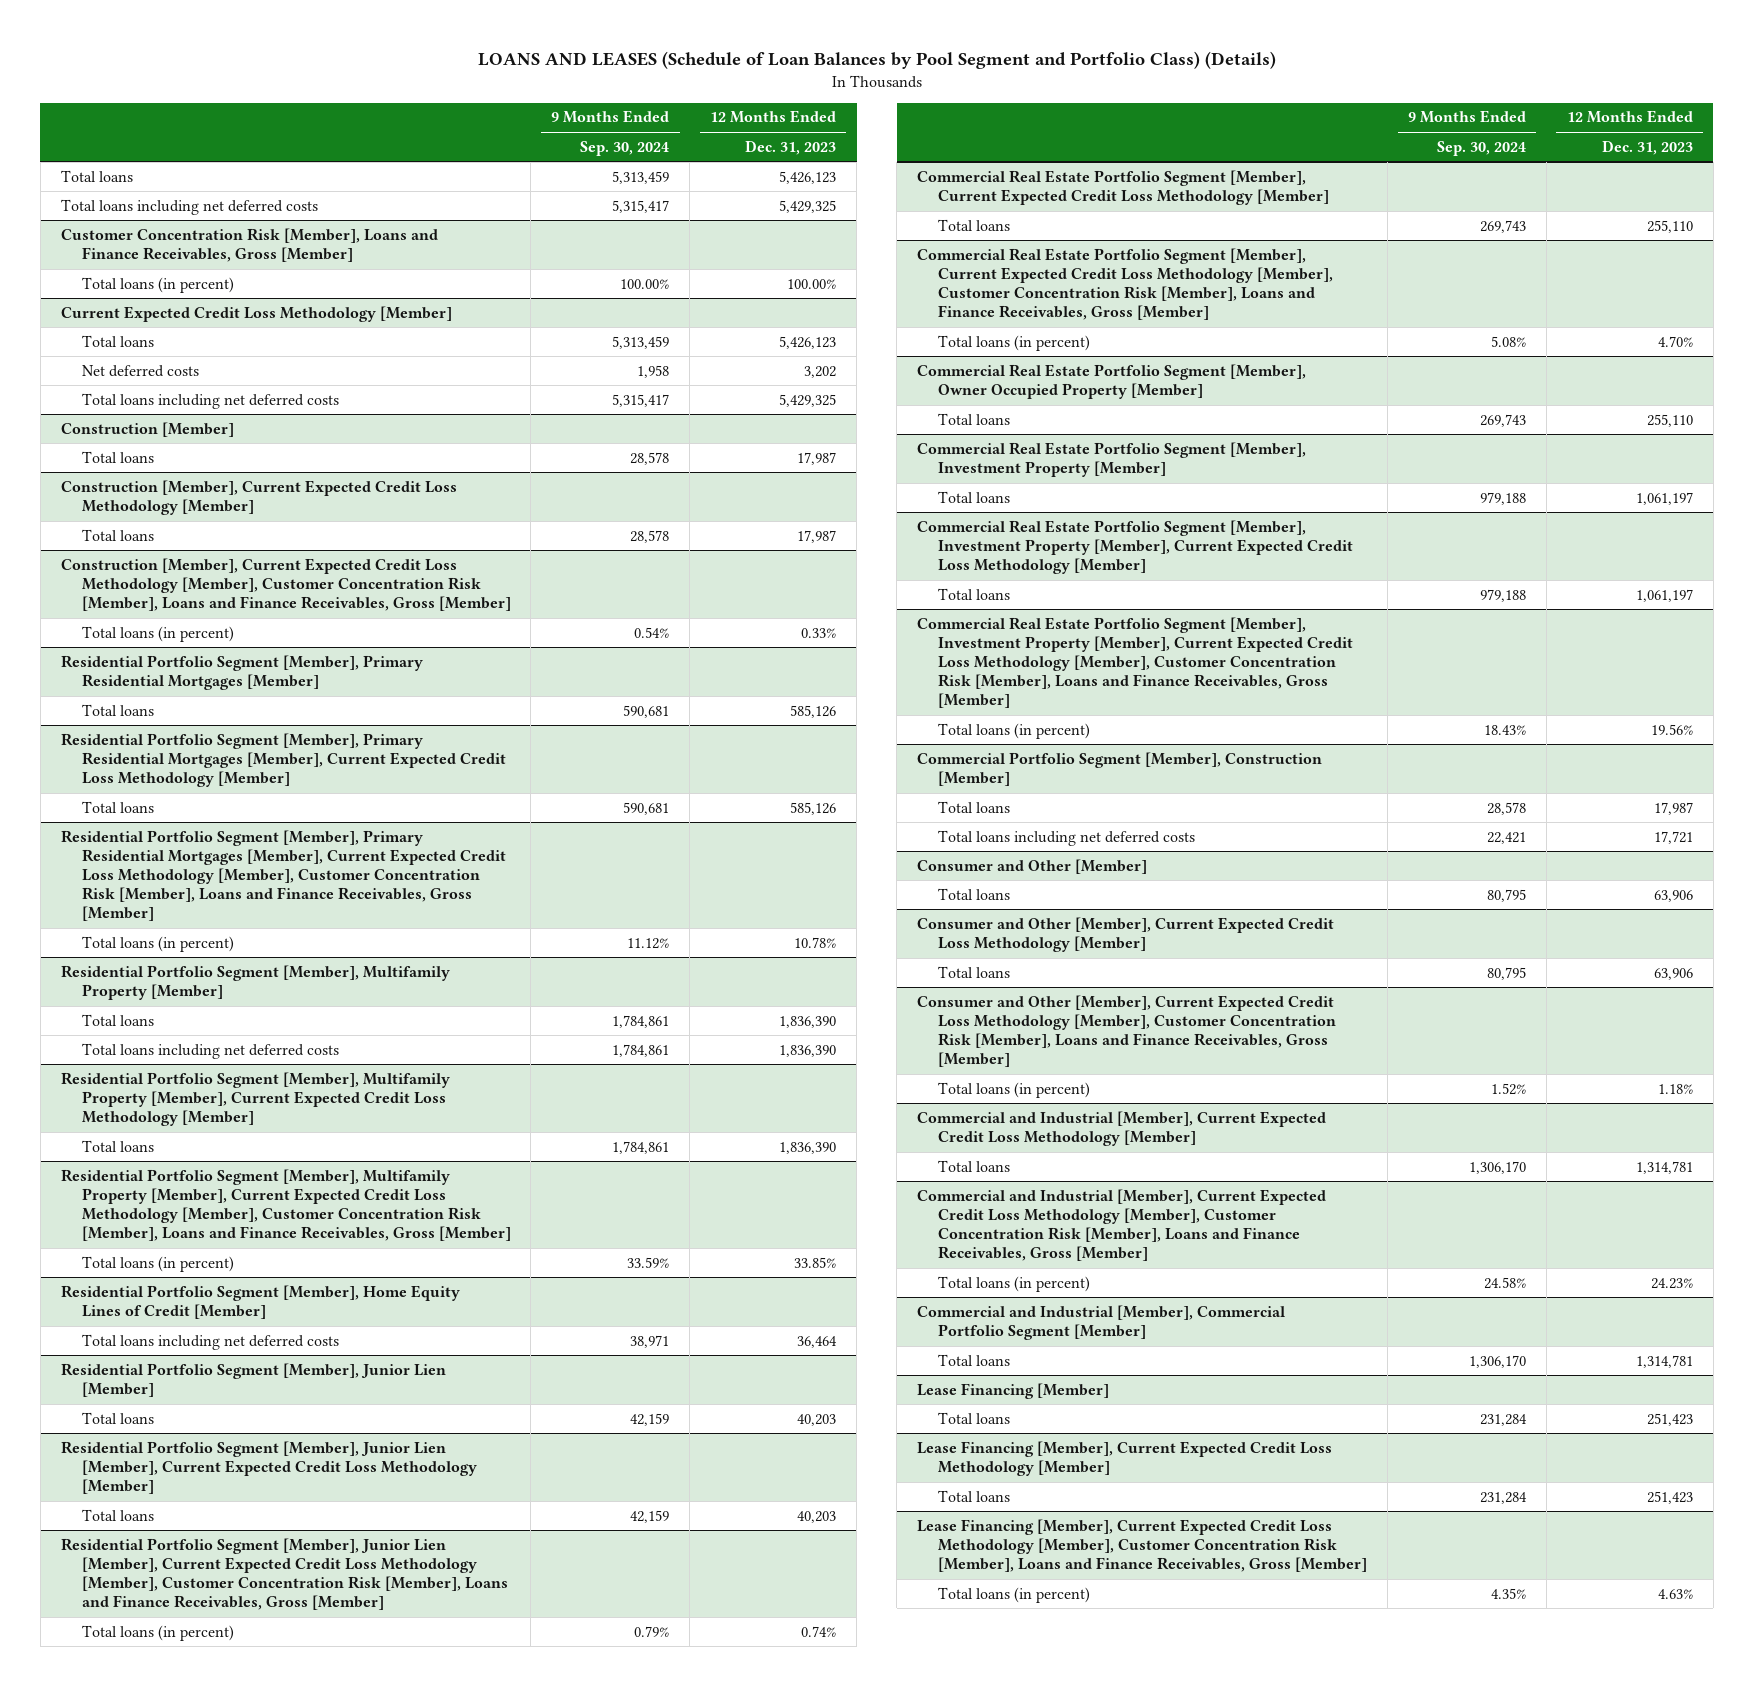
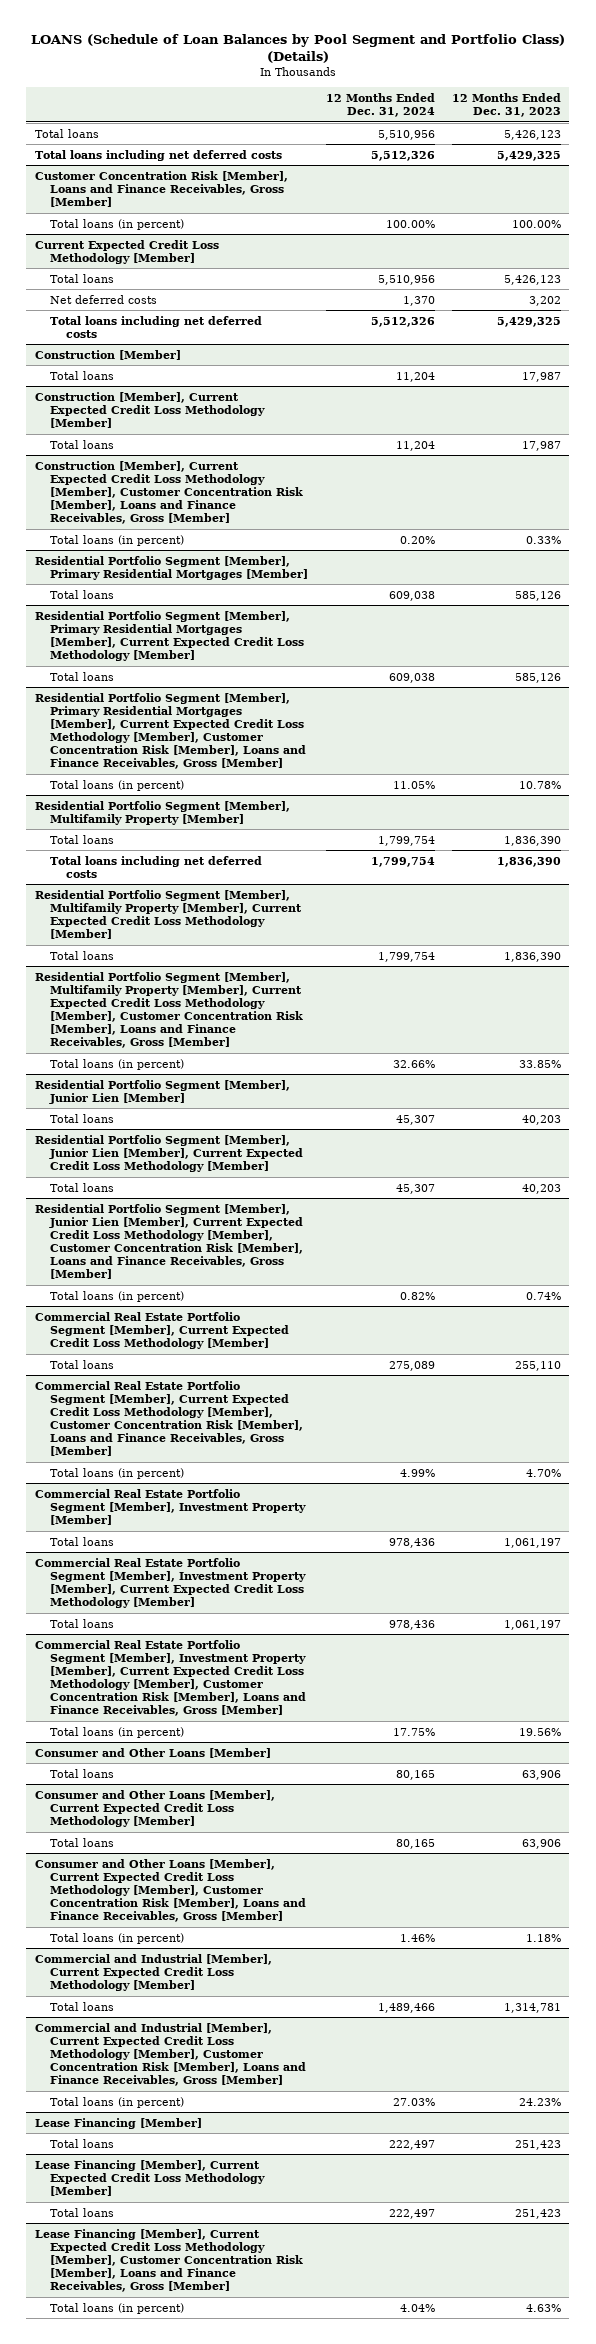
- LOANS AND LEASES (Schedule of Loan Balances by Pool Segment and Portfolio Class) (Details)
+ LOANS (Schedule of Loan Balances by Pool Segment and Portfolio Class) (Details)
- | 9 Months Ended Sep. 30, 2024 | 12 Months Ended Dec. 31, 2023
+ | 12 Months Ended Dec. 31, 2024 | 12 Months Ended Dec. 31, 2023
- Residential Portfolio Segment [Member], Home Equity Lines of Credit [Member]
- Total loans including net deferred costs | 38,971 | 36,464
- Commercial Real Estate Portfolio Segment [Member], Owner Occupied Property [Member]
- Total loans | 269,743 | 255,110
- Commercial Portfolio Segment [Member], Construction [Member]
- Total loans | 28,578 | 17,987
- Total loans including net deferred costs | 22,421 | 17,721
- Consumer and Other [Member]
+ Consumer and Other Loans [Member]
- Consumer and Other [Member], Current Expected Credit Loss Methodology [Member]
+ Consumer and Other Loans [Member], Current Expected Credit Loss Methodology [Member]
- Consumer and Other [Member], Current Expected Credit Loss Methodology [Member], Customer Concentration Risk [Member], Loans and Finance Receivables, Gross [Member]
+ Consumer and Other Loans [Member], Current Expected Credit Loss Methodology [Member], Customer Concentration Risk [Member], Loans and Finance Receivables, Gross [Member]
- Commercial and Industrial [Member], Commercial Portfolio Segment [Member]
- Total loans | 1,306,170 | 1,314,781

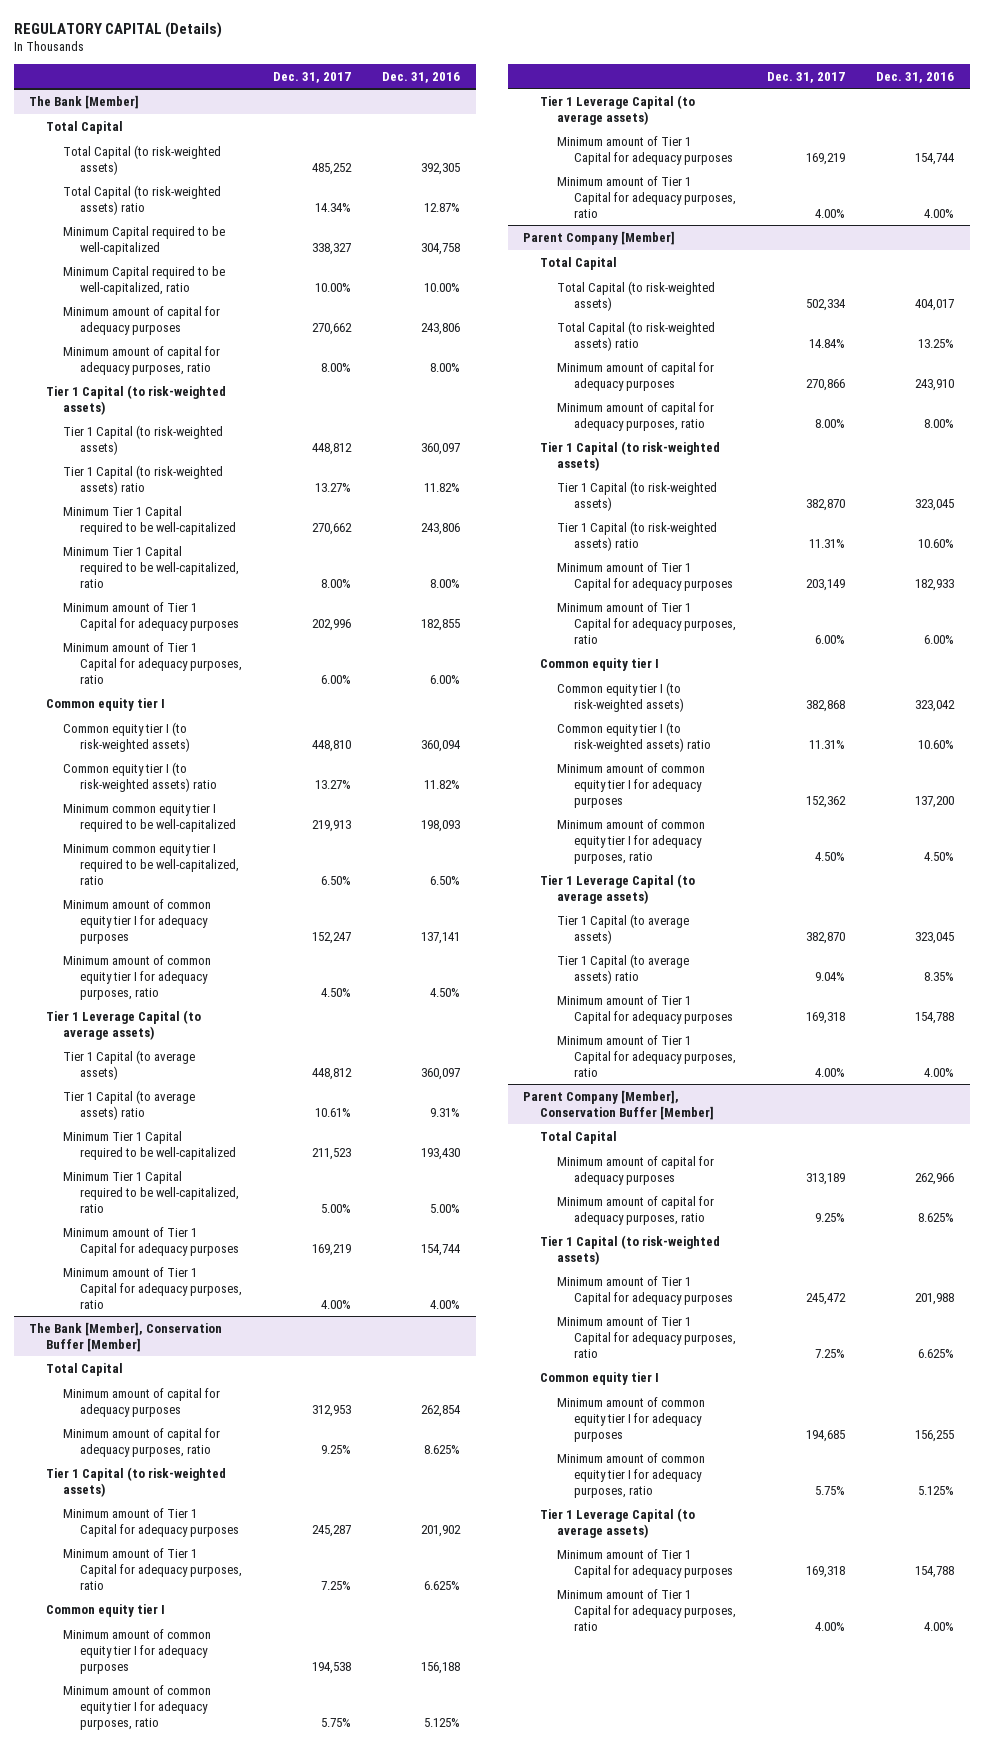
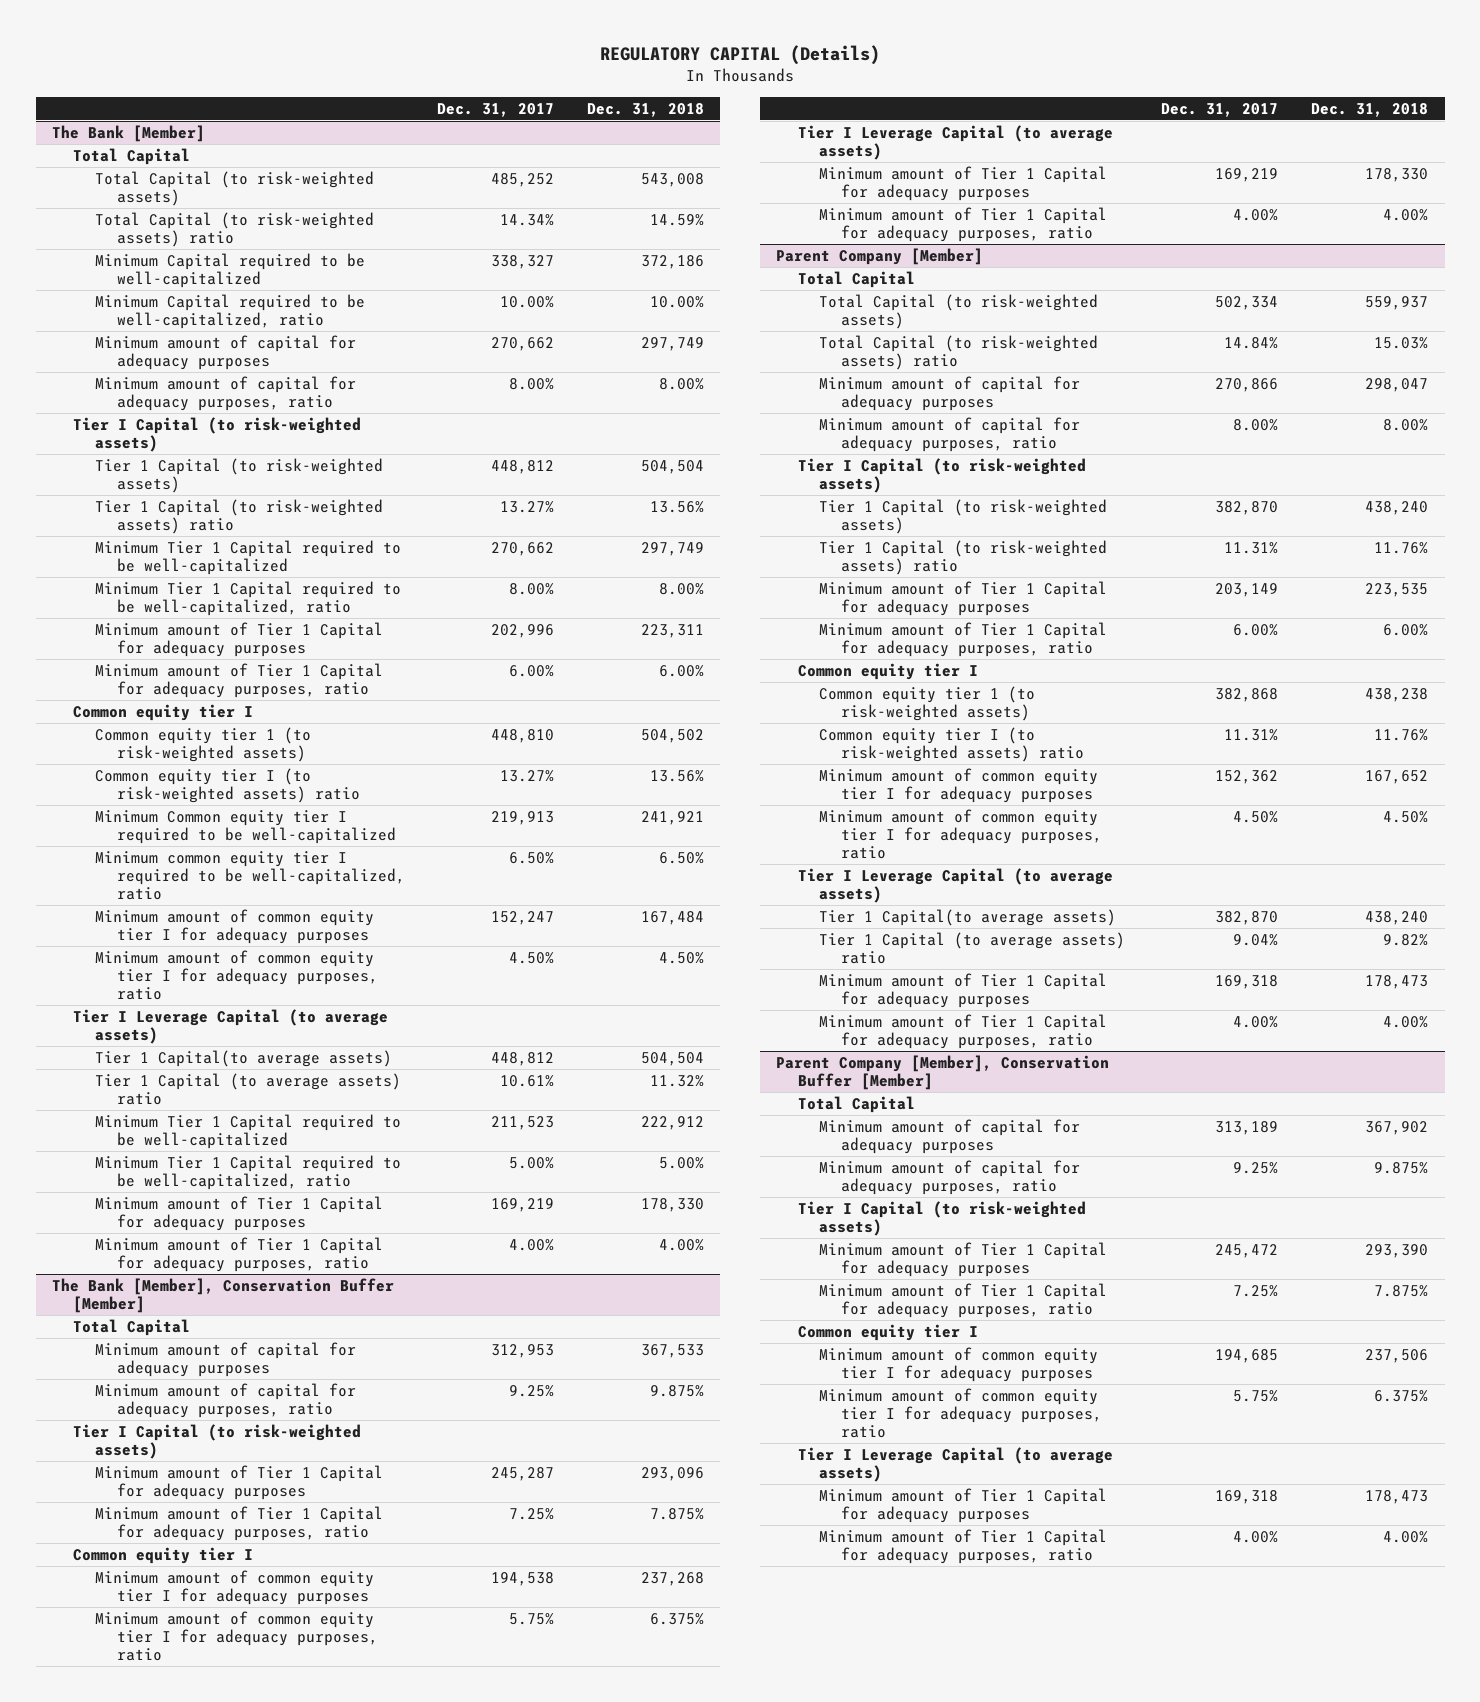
- | Dec. 31, 2017 | Dec. 31, 2016
+ | Dec. 31, 2017 | Dec. 31, 2018
@ The Bank [Member]
- Tier 1 Capital (to risk-weighted assets)
+ Tier I Capital (to risk-weighted assets)
- Common equity tier I (to risk-weighted assets) | 448,810 | 360,094
+ Common equity tier 1 (to risk-weighted assets) | 448,810 | 504,502
- Minimum common equity tier I required to be well-capitalized | 219,913 | 198,093
+ Minimum Common equity tier I required to be well-capitalized | 219,913 | 241,921
- Tier 1 Leverage Capital (to average assets)
- Tier 1 Capital (to average assets) | 448,812 | 360,097
+ Tier I Leverage Capital (to average assets)
+ Tier 1 Capital(to average assets) | 448,812 | 504,504
@ The Bank [Member], Conservation Buffer [Member]
- Tier 1 Capital (to risk-weighted assets)
+ Tier I Capital (to risk-weighted assets)
- Tier 1 Leverage Capital (to average assets)
+ Tier I Leverage Capital (to average assets)
@ Parent Company [Member]
- Tier 1 Capital (to risk-weighted assets)
+ Tier I Capital (to risk-weighted assets)
- Common equity tier I (to risk-weighted assets) | 382,868 | 323,042
+ Common equity tier 1 (to risk-weighted assets) | 382,868 | 438,238
- Tier 1 Leverage Capital (to average assets)
- Tier 1 Capital (to average assets) | 382,870 | 323,045
+ Tier I Leverage Capital (to average assets)
+ Tier 1 Capital(to average assets) | 382,870 | 438,240
@ Parent Company [Member], Conservation Buffer [Member]
- Tier 1 Capital (to risk-weighted assets)
+ Tier I Capital (to risk-weighted assets)
- Tier 1 Leverage Capital (to average assets)
+ Tier I Leverage Capital (to average assets)

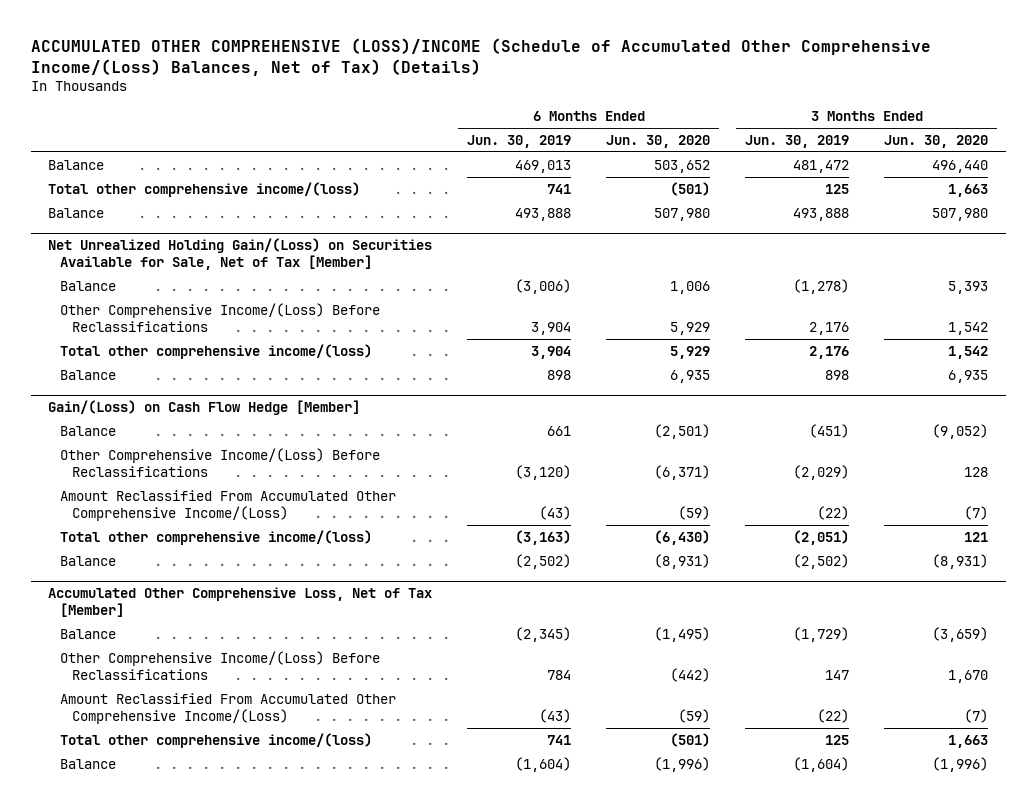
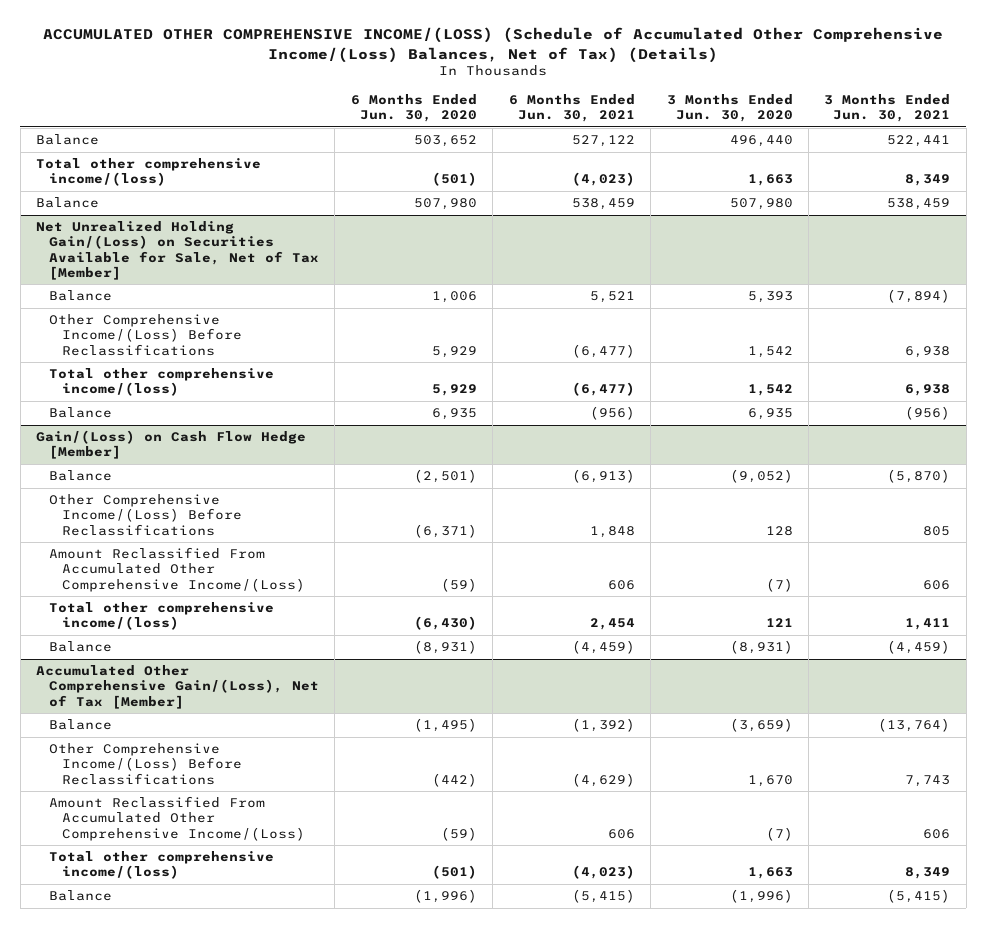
- ACCUMULATED OTHER COMPREHENSIVE (LOSS)/INCOME (Schedule of Accumulated Other Comprehensive Income/(Loss) Balances, Net of Tax) (Details)
+ ACCUMULATED OTHER COMPREHENSIVE INCOME/(LOSS) (Schedule of Accumulated Other Comprehensive Income/(Loss) Balances, Net of Tax) (Details)
- | 6 Months Ended Jun. 30, 2019 | 6 Months Ended Jun. 30, 2020 | 3 Months Ended Jun. 30, 2019 | 3 Months Ended Jun. 30, 2020
+ | 6 Months Ended Jun. 30, 2020 | 6 Months Ended Jun. 30, 2021 | 3 Months Ended Jun. 30, 2020 | 3 Months Ended Jun. 30, 2021
- Accumulated Other Comprehensive Loss, Net of Tax [Member]
+ Accumulated Other Comprehensive Gain/(Loss), Net of Tax [Member]

